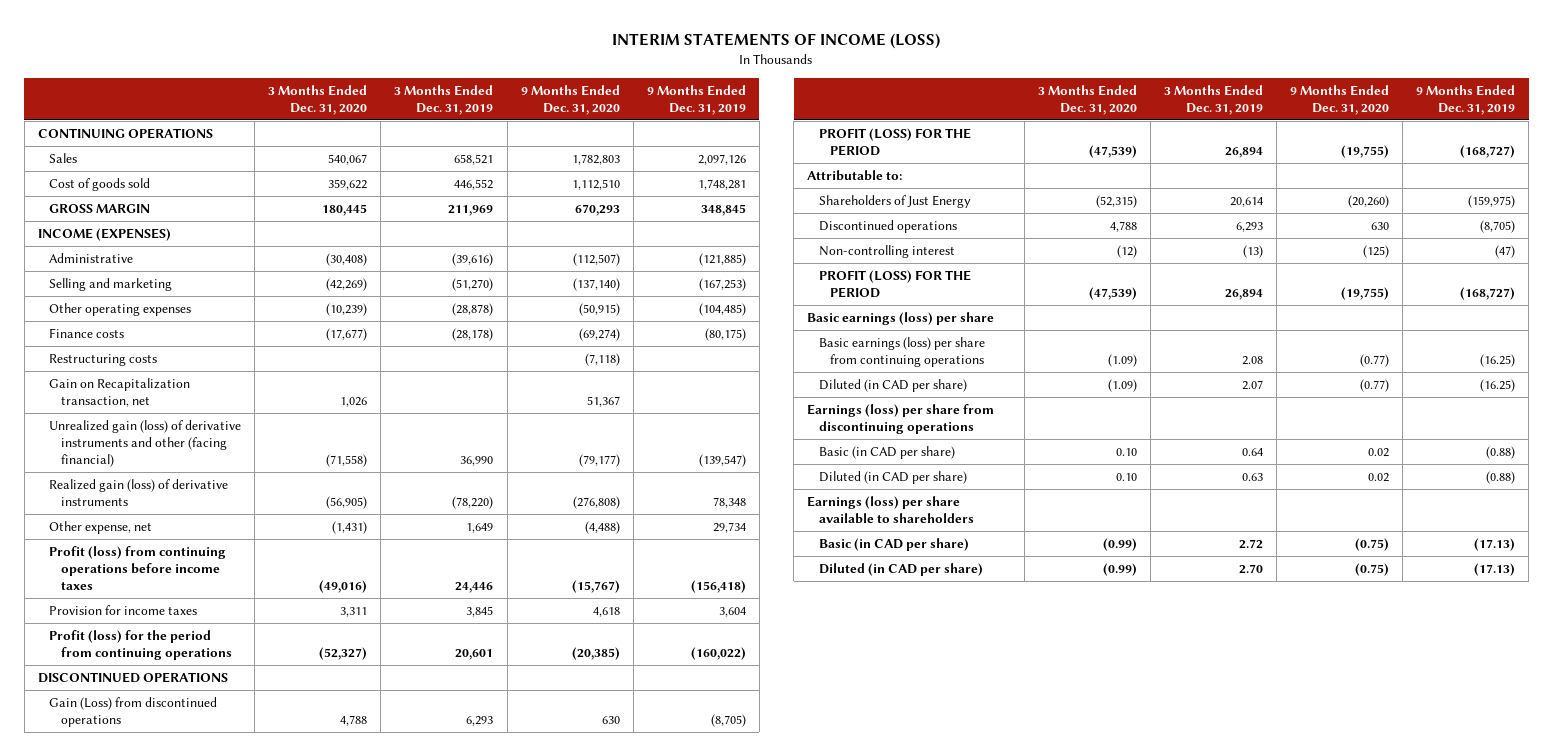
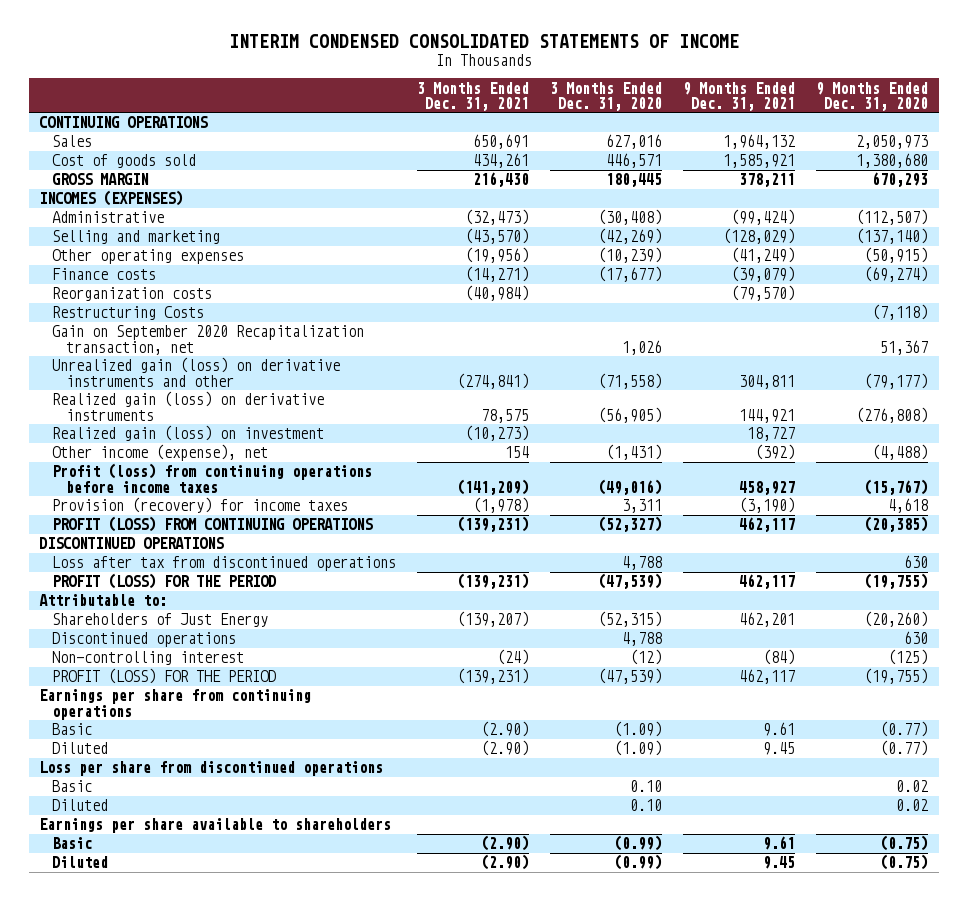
- INTERIM STATEMENTS OF INCOME (LOSS)
+ INTERIM CONDENSED CONSOLIDATED STATEMENTS OF INCOME
- | 3 Months Ended Dec. 31, 2020 | 3 Months Ended Dec. 31, 2019 | 9 Months Ended Dec. 31, 2020 | 9 Months Ended Dec. 31, 2019
+ | 3 Months Ended Dec. 31, 2021 | 3 Months Ended Dec. 31, 2020 | 9 Months Ended Dec. 31, 2021 | 9 Months Ended Dec. 31, 2020
- Sales | 540,067 | 658,521 | 1,782,803 | 2,097,126
- Cost of goods sold | 359,622 | 446,552 | 1,112,510 | 1,748,281
+ Sales | 650,691 | 627,016 | 1,964,132 | 2,050,973
+ Cost of goods sold | 434,261 | 446,571 | 1,585,921 | 1,380,680
- INCOME (EXPENSES)
+ INCOMES (EXPENSES)
- Restructuring costs | | | (7,118) |
- Gain on Recapitalization transaction, net | 1,026 | | 51,367 |
- Unrealized gain (loss) of derivative instruments and other (facing financial) | (71,558) | 36,990 | (79,177) | (139,547)
- Realized gain (loss) of derivative instruments | (56,905) | (78,220) | (276,808) | 78,348
- Other expense, net | (1,431) | 1,649 | (4,488) | 29,734
+ Reorganization costs | (40,984) | | (79,570) |
+ Restructuring Costs | | | | (7,118)
+ Gain on September 2020 Recapitalization transaction, net | | 1,026 | | 51,367
+ Unrealized gain (loss) on derivative instruments and other | (274,841) | (71,558) | 304,811 | (79,177)
+ Realized gain (loss) on derivative instruments | 78,575 | (56,905) | 144,921 | (276,808)
+ Realized gain (loss) on investment | (10,273) | | 18,727 |
+ Other income (expense), net | 154 | (1,431) | (392) | (4,488)
- Provision for income taxes | 3,311 | 3,845 | 4,618 | 3,604
- Profit (loss) for the period from continuing operations | (52,327) | 20,601 | (20,385) | (160,022)
+ Provision (recovery) for income taxes | (1,978) | 3,311 | (3,190) | 4,618
+ PROFIT (LOSS) FROM CONTINUING OPERATIONS | (139,231) | (52,327) | 462,117 | (20,385)
- Gain (Loss) from discontinued operations | 4,788 | 6,293 | 630 | (8,705)
+ Loss after tax from discontinued operations | | 4,788 | | 630
- Basic earnings (loss) per share
- Basic earnings (loss) per share from continuing operations | (1.09) | 2.08 | (0.77) | (16.25)
- Diluted (in CAD per share) | (1.09) | 2.07 | (0.77) | (16.25)
- Earnings (loss) per share from discontinuing operations
- Basic (in CAD per share) | 0.10 | 0.64 | 0.02 | (0.88)
- Diluted (in CAD per share) | 0.10 | 0.63 | 0.02 | (0.88)
- Earnings (loss) per share available to shareholders
- Basic (in CAD per share) | (0.99) | 2.72 | (0.75) | (17.13)
- Diluted (in CAD per share) | (0.99) | 2.70 | (0.75) | (17.13)
+ Earnings per share from continuing operations
+ Basic | (2.90) | (1.09) | 9.61 | (0.77)
+ Diluted | (2.90) | (1.09) | 9.45 | (0.77)
+ Loss per share from discontinued operations
+ Basic | | 0.10 | | 0.02
+ Diluted | | 0.10 | | 0.02
+ Earnings per share available to shareholders
+ Basic | (2.90) | (0.99) | 9.61 | (0.75)
+ Diluted | (2.90) | (0.99) | 9.45 | (0.75)

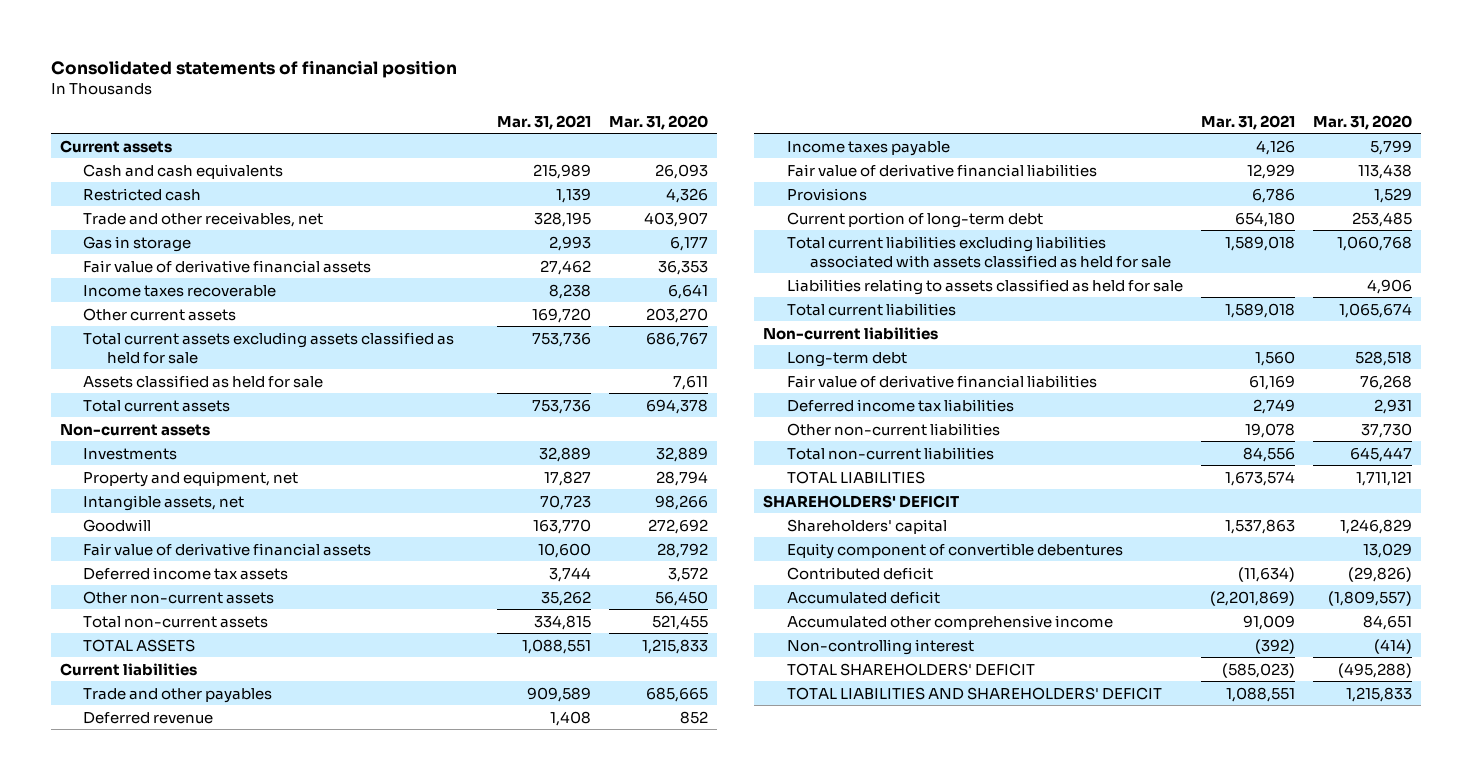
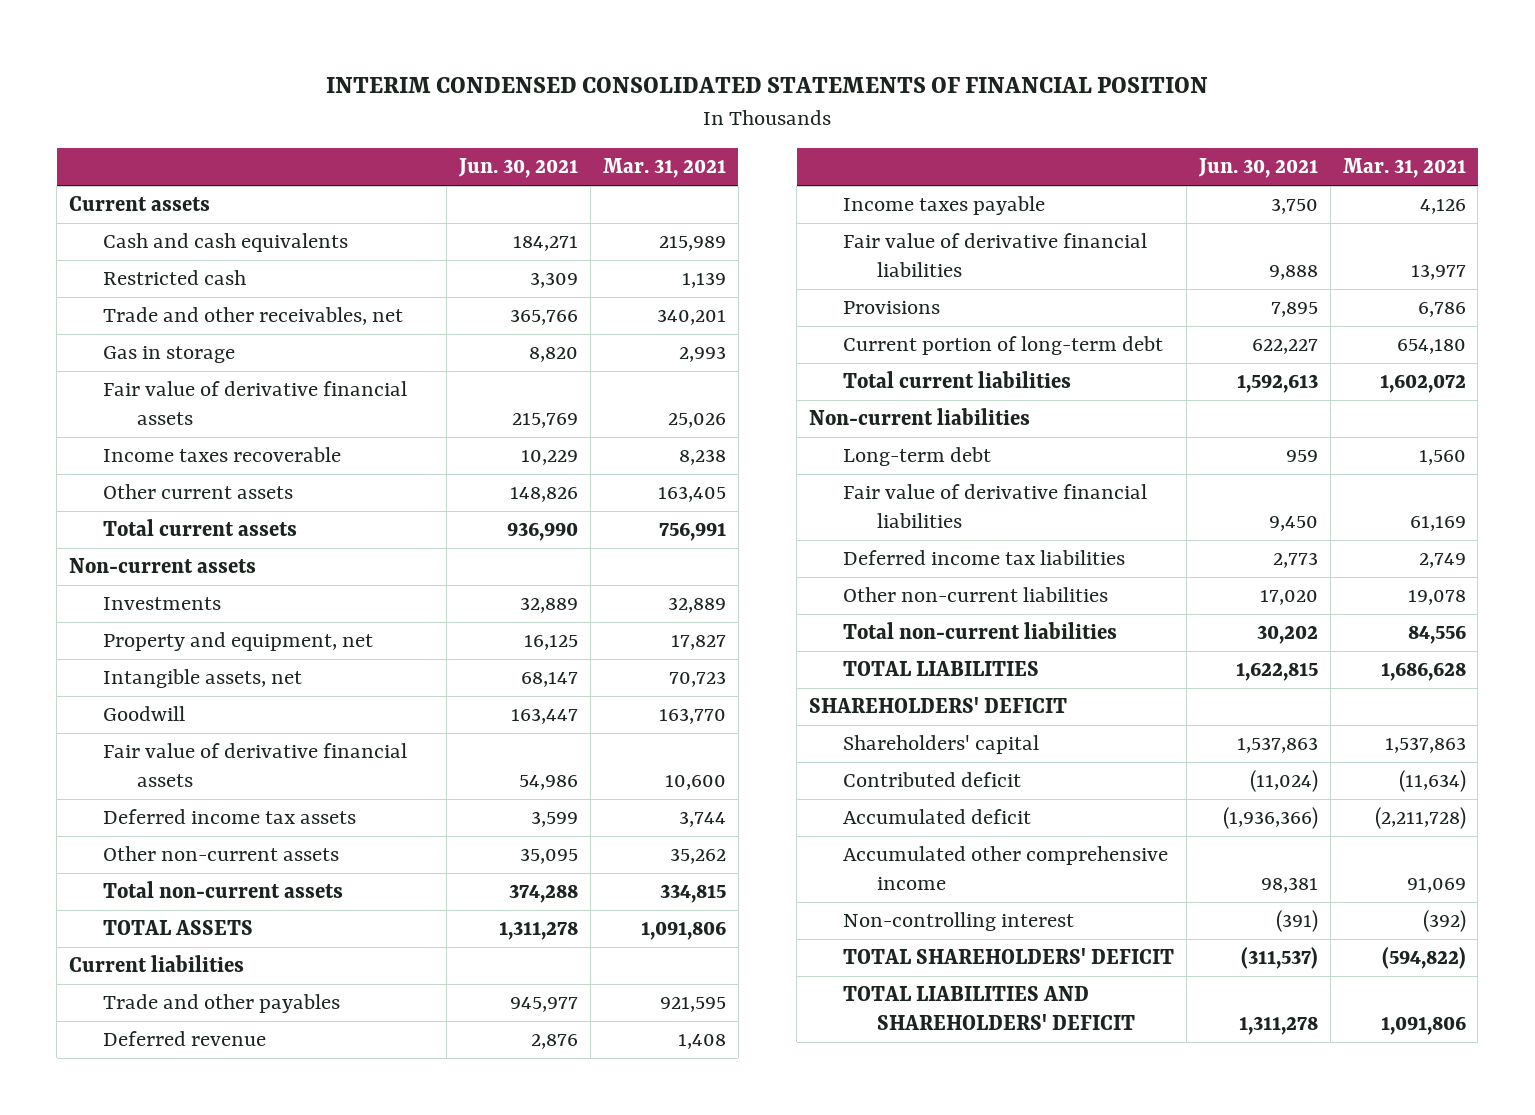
- Consolidated statements of financial position
+ INTERIM CONDENSED CONSOLIDATED STATEMENTS OF FINANCIAL POSITION
- | Mar. 31, 2021 | Mar. 31, 2020
+ | Jun. 30, 2021 | Mar. 31, 2021
- Trade and other receivables, net | 328,195 | 403,907
+ Trade and other receivables, net | 365,766 | 340,201
- Fair value of derivative financial assets | 27,462 | 36,353
+ Fair value of derivative financial assets | 215,769 | 25,026
- Other current assets | 169,720 | 203,270
- Total current assets excluding assets classified as held for sale | 753,736 | 686,767
- Assets classified as held for sale | | 7,611
- Total current assets | 753,736 | 694,378
+ Other current assets | 148,826 | 163,405
+ Total current assets | 936,990 | 756,991
- TOTAL ASSETS | 1,088,551 | 1,215,833
+ TOTAL ASSETS | 1,311,278 | 1,091,806
- Trade and other payables | 909,589 | 685,665
+ Trade and other payables | 945,977 | 921,595
- Fair value of derivative financial liabilities | 12,929 | 113,438
+ Fair value of derivative financial liabilities | 9,888 | 13,977
- Total current liabilities excluding liabilities associated with assets classified as held for sale | 1,589,018 | 1,060,768
- Liabilities relating to assets classified as held for sale | | 4,906
- Total current liabilities | 1,589,018 | 1,065,674
+ Total current liabilities | 1,592,613 | 1,602,072
- TOTAL LIABILITIES | 1,673,574 | 1,711,121
+ TOTAL LIABILITIES | 1,622,815 | 1,686,628
- Equity component of convertible debentures | | 13,029
- Accumulated deficit | (2,201,869) | (1,809,557)
- Accumulated other comprehensive income | 91,009 | 84,651
+ Accumulated deficit | (1,936,366) | (2,211,728)
+ Accumulated other comprehensive income | 98,381 | 91,069
- TOTAL SHAREHOLDERS' DEFICIT | (585,023) | (495,288)
- TOTAL LIABILITIES AND SHAREHOLDERS' DEFICIT | 1,088,551 | 1,215,833
+ TOTAL SHAREHOLDERS' DEFICIT | (311,537) | (594,822)
+ TOTAL LIABILITIES AND SHAREHOLDERS' DEFICIT | 1,311,278 | 1,091,806

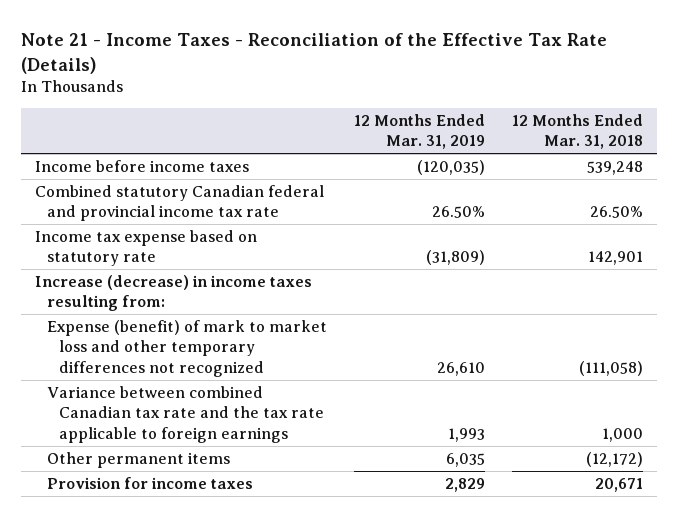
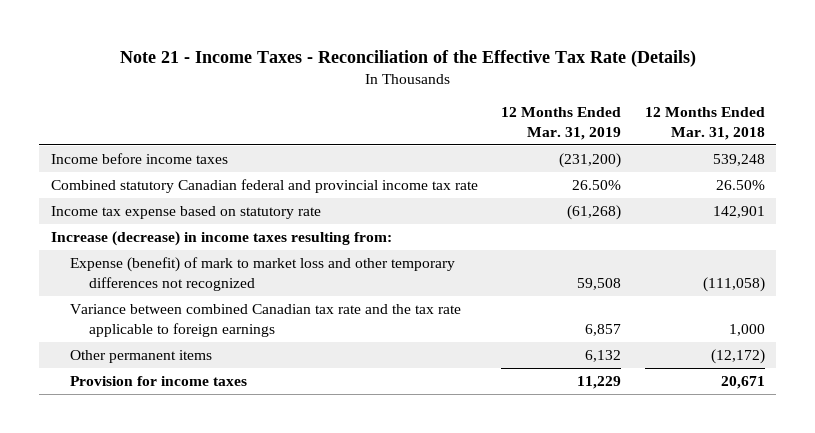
- Income before income taxes | (120,035) | 539,248
+ Income before income taxes | (231,200) | 539,248
- Income tax expense based on statutory rate | (31,809) | 142,901
+ Income tax expense based on statutory rate | (61,268) | 142,901
- Expense (benefit) of mark to market loss and other temporary differences not recognized | 26,610 | (111,058)
- Variance between combined Canadian tax rate and the tax rate applicable to foreign earnings | 1,993 | 1,000
- Other permanent items | 6,035 | (12,172)
- Provision for income taxes | 2,829 | 20,671
+ Expense (benefit) of mark to market loss and other temporary differences not recognized | 59,508 | (111,058)
+ Variance between combined Canadian tax rate and the tax rate applicable to foreign earnings | 6,857 | 1,000
+ Other permanent items | 6,132 | (12,172)
+ Provision for income taxes | 11,229 | 20,671

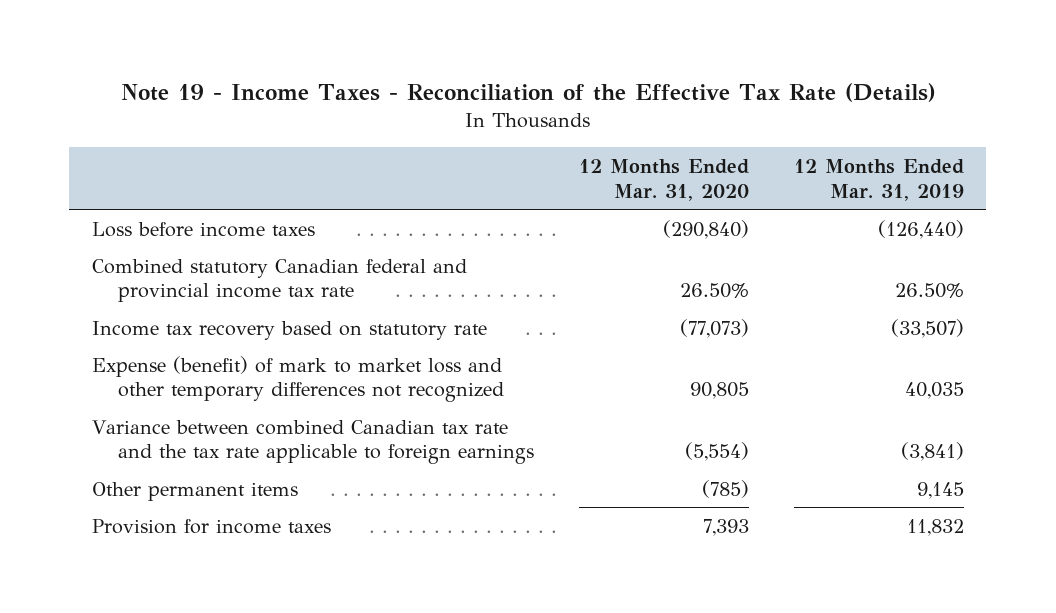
- Note 21 - Income Taxes - Reconciliation of the Effective Tax Rate (Details)
+ Note 19 - Income Taxes - Reconciliation of the Effective Tax Rate (Details)
- | 12 Months Ended Mar. 31, 2019 | 12 Months Ended Mar. 31, 2018
+ | 12 Months Ended Mar. 31, 2020 | 12 Months Ended Mar. 31, 2019
- Income before income taxes | (231,200) | 539,248
+ Loss before income taxes | (290,840) | (126,440)
- Income tax expense based on statutory rate | (61,268) | 142,901
- Increase (decrease) in income taxes resulting from:
- Expense (benefit) of mark to market loss and other temporary differences not recognized | 59,508 | (111,058)
- Variance between combined Canadian tax rate and the tax rate applicable to foreign earnings | 6,857 | 1,000
- Other permanent items | 6,132 | (12,172)
- Provision for income taxes | 11,229 | 20,671
+ Income tax recovery based on statutory rate | (77,073) | (33,507)
+ Expense (benefit) of mark to market loss and other temporary differences not recognized | 90,805 | 40,035
+ Variance between combined Canadian tax rate and the tax rate applicable to foreign earnings | (5,554) | (3,841)
+ Other permanent items | (785) | 9,145
+ Provision for income taxes | 7,393 | 11,832

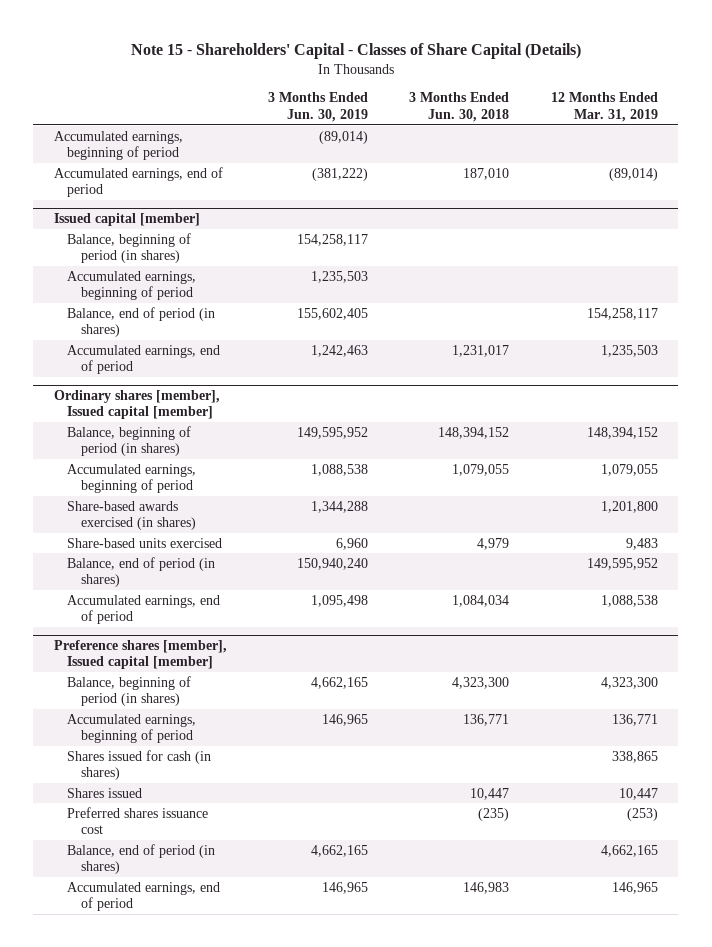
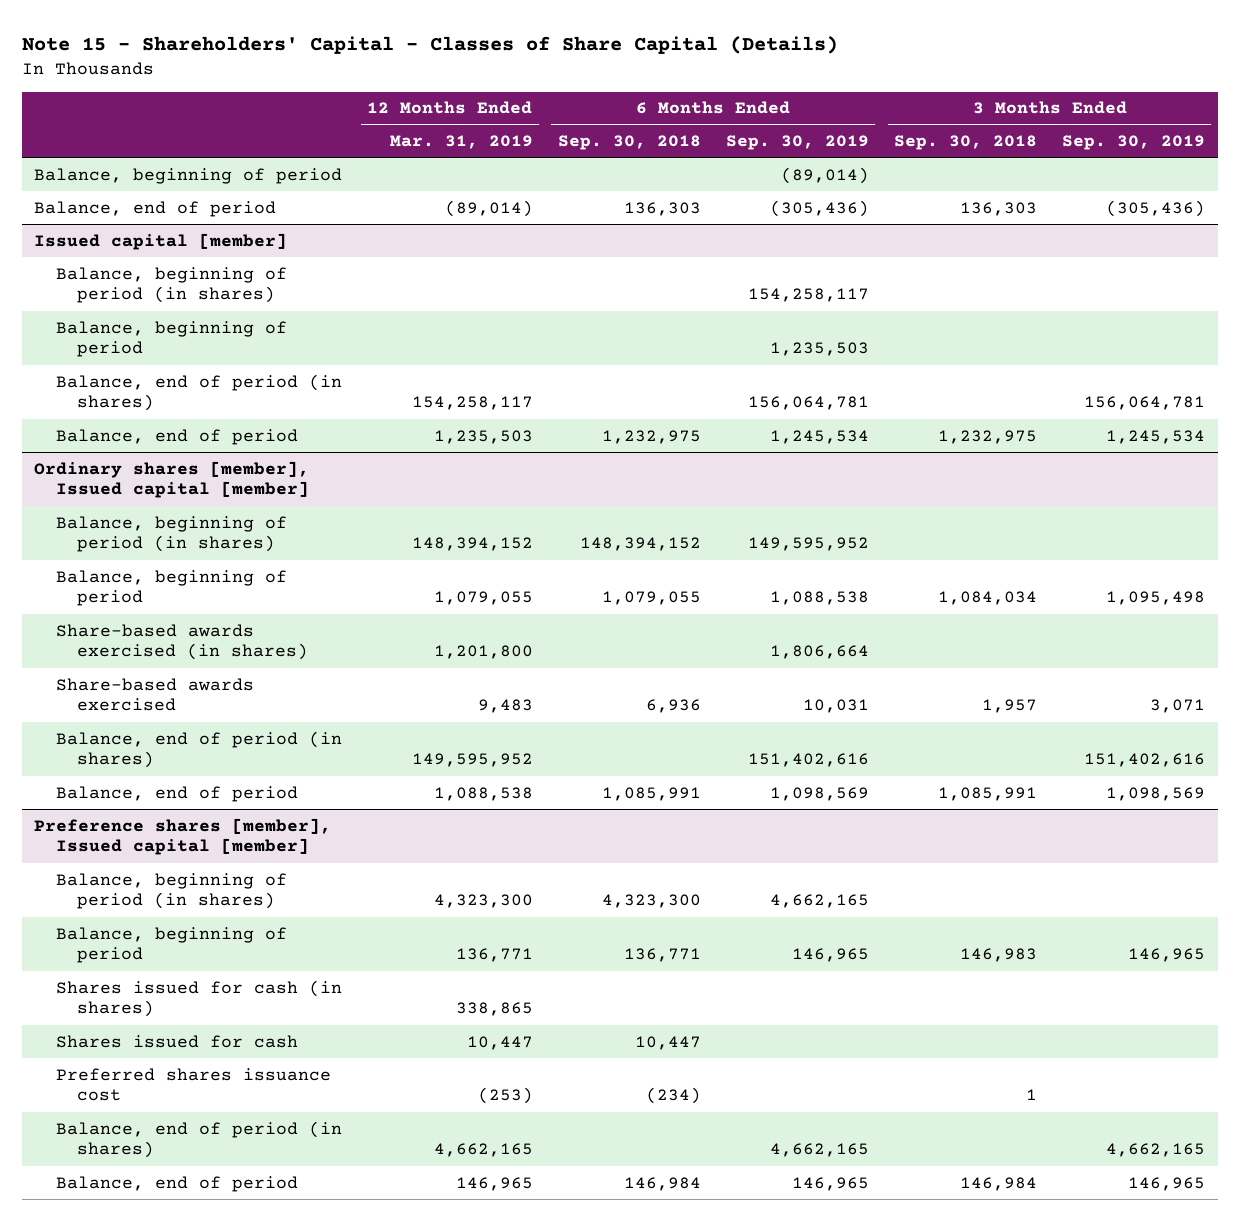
- | 3 Months Ended Jun. 30, 2019 | 3 Months Ended Jun. 30, 2018 | 12 Months Ended Mar. 31, 2019
+ | 12 Months Ended Mar. 31, 2019 | 6 Months Ended Sep. 30, 2018 | 6 Months Ended Sep. 30, 2019 | 3 Months Ended Sep. 30, 2018 | 3 Months Ended Sep. 30, 2019
- Accumulated earnings, beginning of period | (89,014) | |
- Accumulated earnings, end of period | (381,222) | 187,010 | (89,014)
+ Balance, beginning of period | | | (89,014) | |
+ Balance, end of period | (89,014) | 136,303 | (305,436) | 136,303 | (305,436)
@ Issued capital [member]
- Accumulated earnings, beginning of period | 1,235,503 | |
+ Balance, beginning of period | | | 1,235,503 | |
- Accumulated earnings, end of period | 1,242,463 | 1,231,017 | 1,235,503
+ Balance, end of period | 1,235,503 | 1,232,975 | 1,245,534 | 1,232,975 | 1,245,534
@ Ordinary shares [member], Issued capital [member]
- Accumulated earnings, beginning of period | 1,088,538 | 1,079,055 | 1,079,055
+ Balance, beginning of period | 1,079,055 | 1,079,055 | 1,088,538 | 1,084,034 | 1,095,498
- Share-based units exercised | 6,960 | 4,979 | 9,483
+ Share-based awards exercised | 9,483 | 6,936 | 10,031 | 1,957 | 3,071
- Accumulated earnings, end of period | 1,095,498 | 1,084,034 | 1,088,538
+ Balance, end of period | 1,088,538 | 1,085,991 | 1,098,569 | 1,085,991 | 1,098,569
@ Preference shares [member], Issued capital [member]
- Accumulated earnings, beginning of period | 146,965 | 136,771 | 136,771
+ Balance, beginning of period | 136,771 | 136,771 | 146,965 | 146,983 | 146,965
- Shares issued | | 10,447 | 10,447
+ Shares issued for cash | 10,447 | 10,447 | | |
- Accumulated earnings, end of period | 146,965 | 146,983 | 146,965
+ Balance, end of period | 146,965 | 146,984 | 146,965 | 146,984 | 146,965

